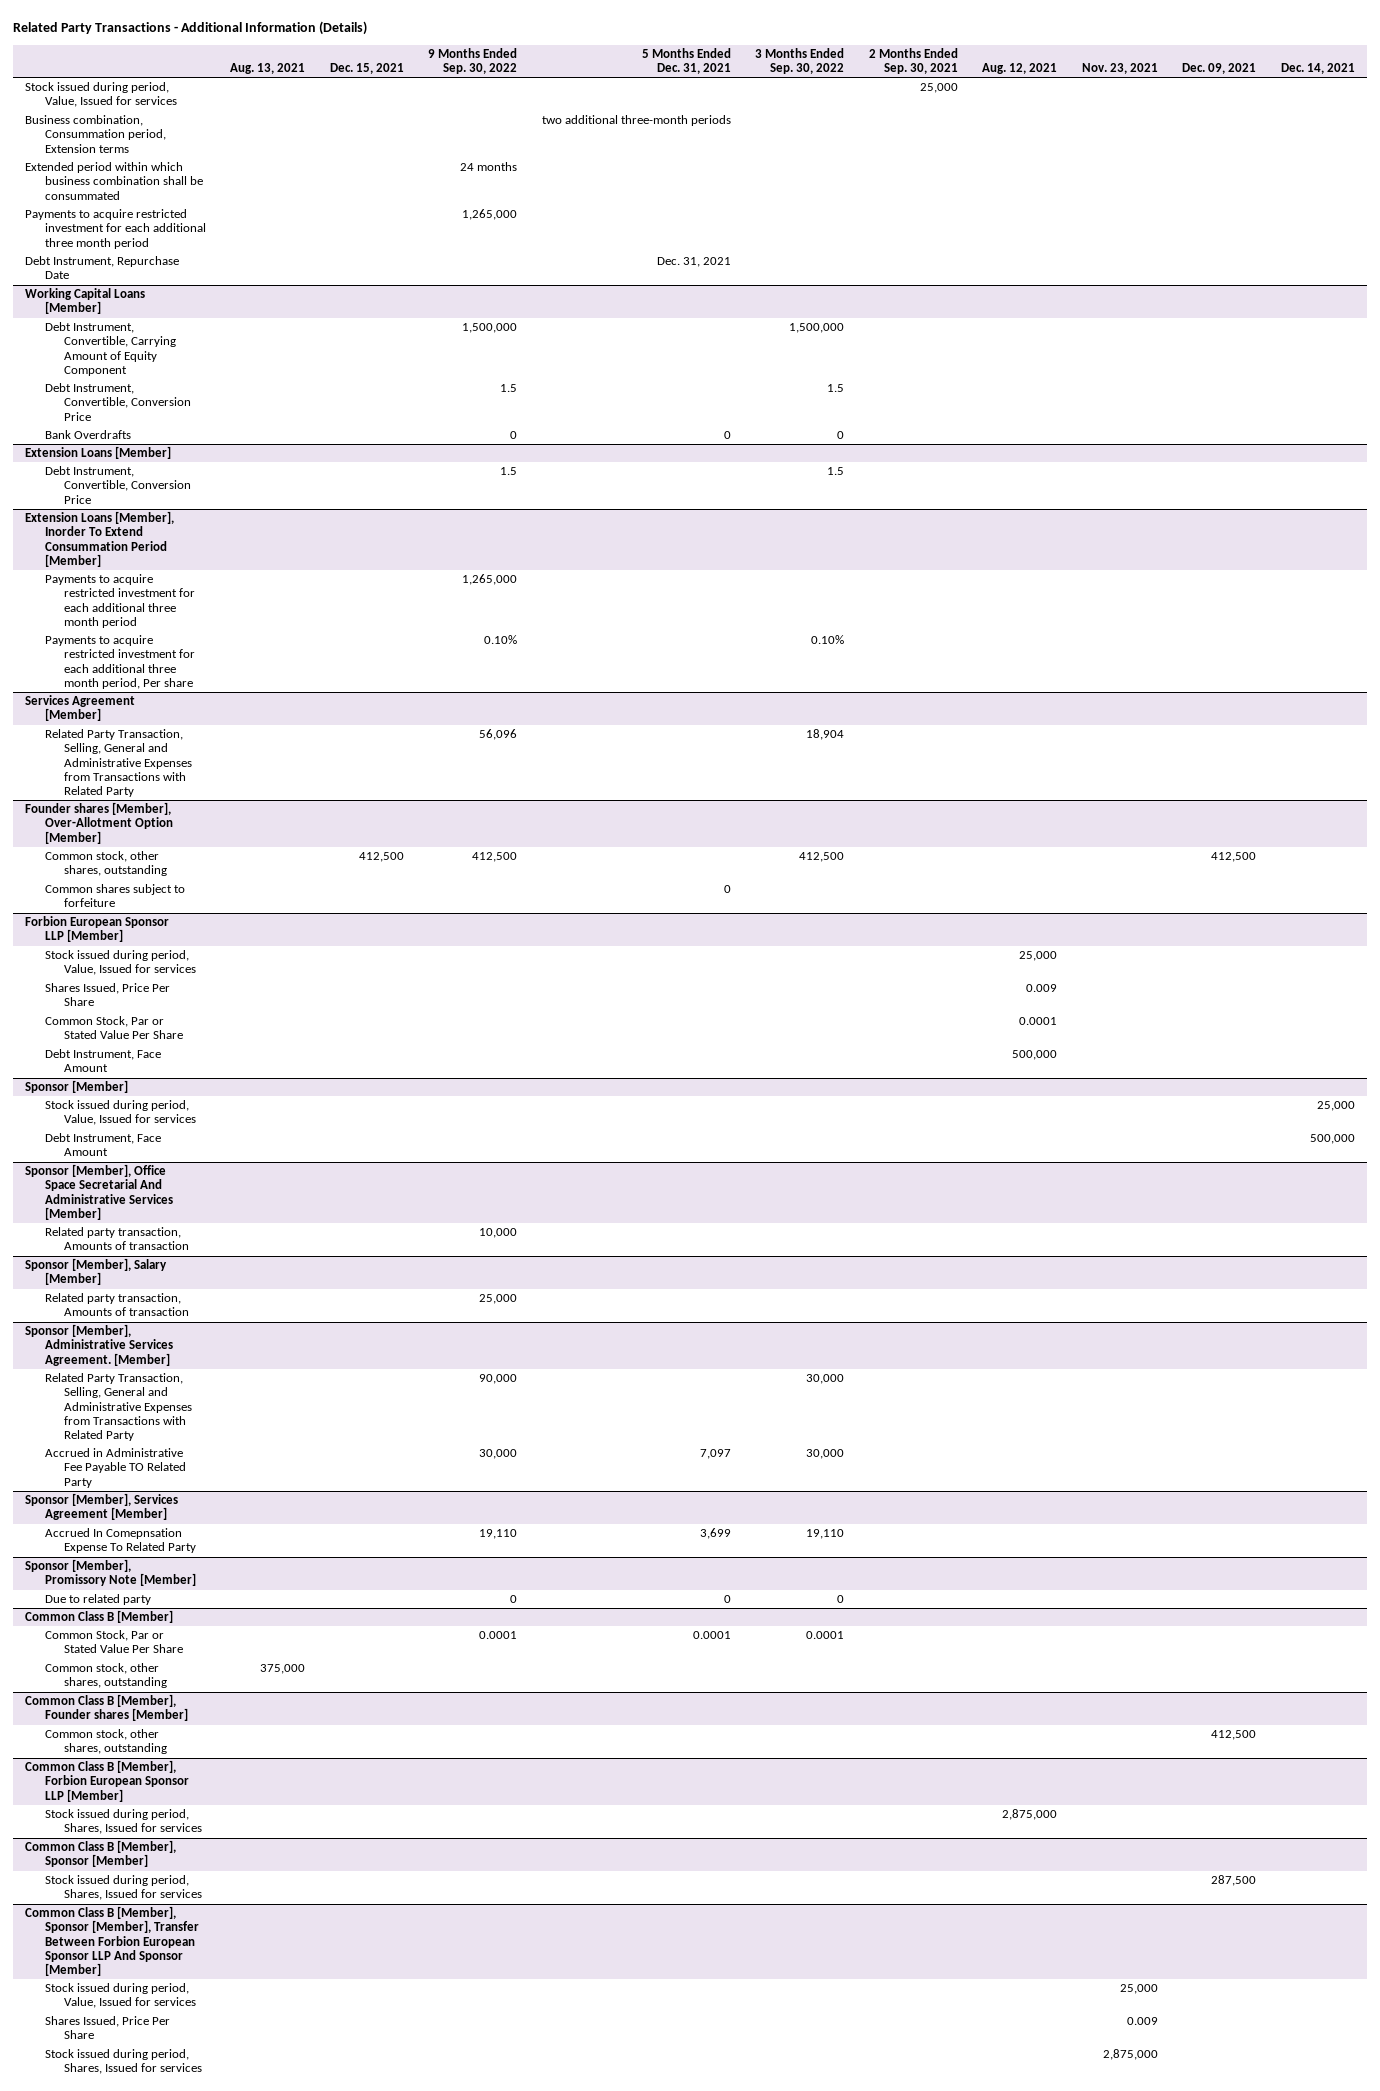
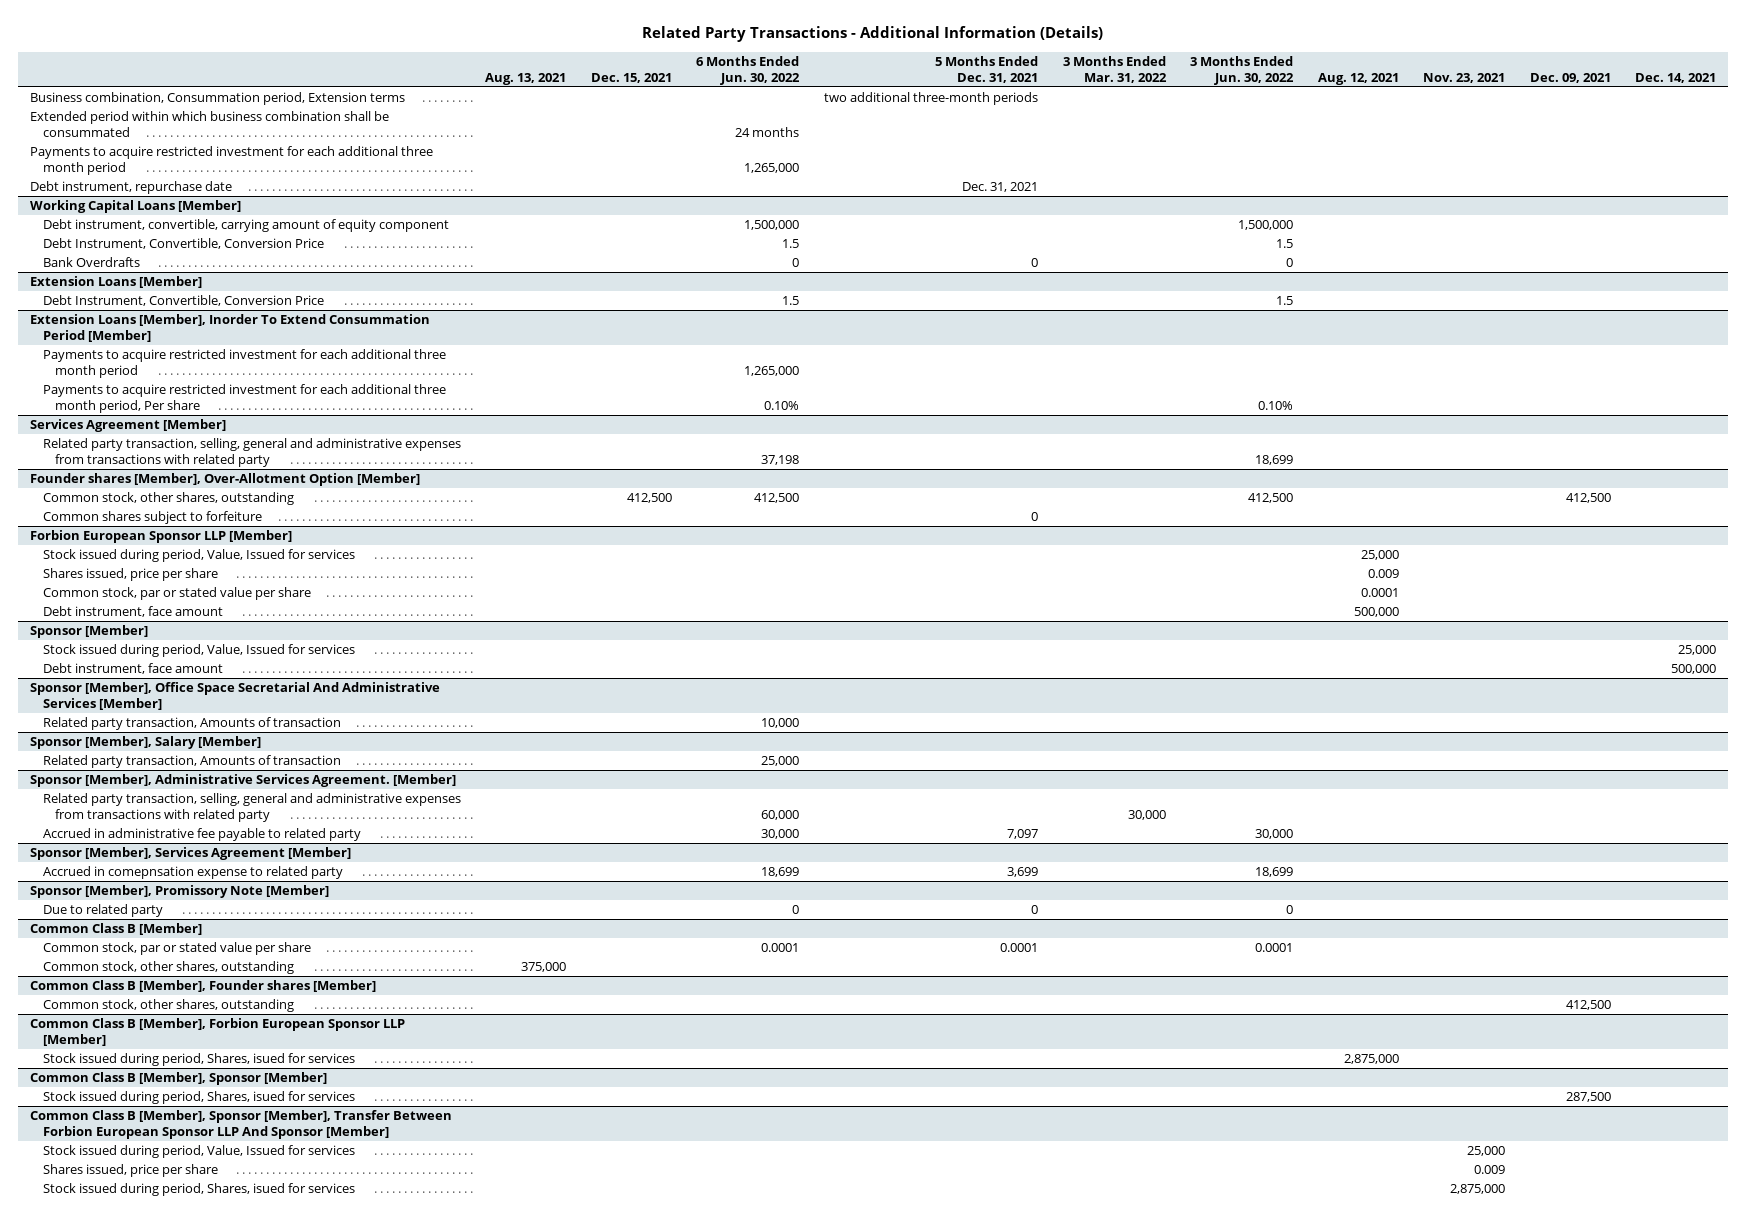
- | Aug. 13, 2021 | Dec. 15, 2021 | 9 Months Ended Sep. 30, 2022 | 5 Months Ended Dec. 31, 2021 | 3 Months Ended Sep. 30, 2022 | 2 Months Ended Sep. 30, 2021 | Aug. 12, 2021 | Nov. 23, 2021 | Dec. 09, 2021 | Dec. 14, 2021
+ | Aug. 13, 2021 | Dec. 15, 2021 | 6 Months Ended Jun. 30, 2022 | 5 Months Ended Dec. 31, 2021 | 3 Months Ended Mar. 31, 2022 | 3 Months Ended Jun. 30, 2022 | Aug. 12, 2021 | Nov. 23, 2021 | Dec. 09, 2021 | Dec. 14, 2021
- Stock issued during period, Value, Issued for services | | | | | | 25,000 | | | |
- Debt Instrument, Repurchase Date | | | | Dec. 31, 2021 | | | | | |
+ Debt instrument, repurchase date | | | | Dec. 31, 2021 | | | | | |
@ Working Capital Loans [Member]
- Debt Instrument, Convertible, Carrying Amount of Equity Component | | | 1,500,000 | | 1,500,000 | | | | |
+ Debt instrument, convertible, carrying amount of equity component | | | 1,500,000 | | | 1,500,000 | | | |
@ Services Agreement [Member]
- Related Party Transaction, Selling, General and Administrative Expenses from Transactions with Related Party | | | 56,096 | | 18,904 | | | | |
+ Related party transaction, selling, general and administrative expenses from transactions with related party | | | 37,198 | | | 18,699 | | | |
@ Forbion European Sponsor LLP [Member]
- Shares Issued, Price Per Share | | | | | | | 0.009 | | |
- Common Stock, Par or Stated Value Per Share | | | | | | | 0.0001 | | |
- Debt Instrument, Face Amount | | | | | | | 500,000 | | |
+ Shares issued, price per share | | | | | | | 0.009 | | |
+ Common stock, par or stated value per share | | | | | | | 0.0001 | | |
+ Debt instrument, face amount | | | | | | | 500,000 | | |
@ Sponsor [Member]
- Debt Instrument, Face Amount | | | | | | | | | | 500,000
+ Debt instrument, face amount | | | | | | | | | | 500,000
@ Sponsor [Member], Administrative Services Agreement. [Member]
- Related Party Transaction, Selling, General and Administrative Expenses from Transactions with Related Party | | | 90,000 | | 30,000 | | | | |
- Accrued in Administrative Fee Payable TO Related Party | | | 30,000 | 7,097 | 30,000 | | | | |
+ Related party transaction, selling, general and administrative expenses from transactions with related party | | | 60,000 | | 30,000 | | | | |
+ Accrued in administrative fee payable to related party | | | 30,000 | 7,097 | | 30,000 | | | |
@ Sponsor [Member], Services Agreement [Member]
- Accrued In Comepnsation Expense To Related Party | | | 19,110 | 3,699 | 19,110 | | | | |
+ Accrued in comepnsation expense to related party | | | 18,699 | 3,699 | | 18,699 | | | |
@ Common Class B [Member]
- Common Stock, Par or Stated Value Per Share | | | 0.0001 | 0.0001 | 0.0001 | | | | |
+ Common stock, par or stated value per share | | | 0.0001 | 0.0001 | | 0.0001 | | | |
@ Common Class B [Member], Forbion European Sponsor LLP [Member]
- Stock issued during period, Shares, Issued for services | | | | | | | 2,875,000 | | |
+ Stock issued during period, Shares, isued for services | | | | | | | 2,875,000 | | |
@ Common Class B [Member], Sponsor [Member]
- Stock issued during period, Shares, Issued for services | | | | | | | | | 287,500 |
+ Stock issued during period, Shares, isued for services | | | | | | | | | 287,500 |
@ Common Class B [Member], Sponsor [Member], Transfer Between Forbion European Sponsor LLP And Sponsor [Member]
- Shares Issued, Price Per Share | | | | | | | | 0.009 | |
- Stock issued during period, Shares, Issued for services | | | | | | | | 2,875,000 | |
+ Shares issued, price per share | | | | | | | | 0.009 | |
+ Stock issued during period, Shares, isued for services | | | | | | | | 2,875,000 | |

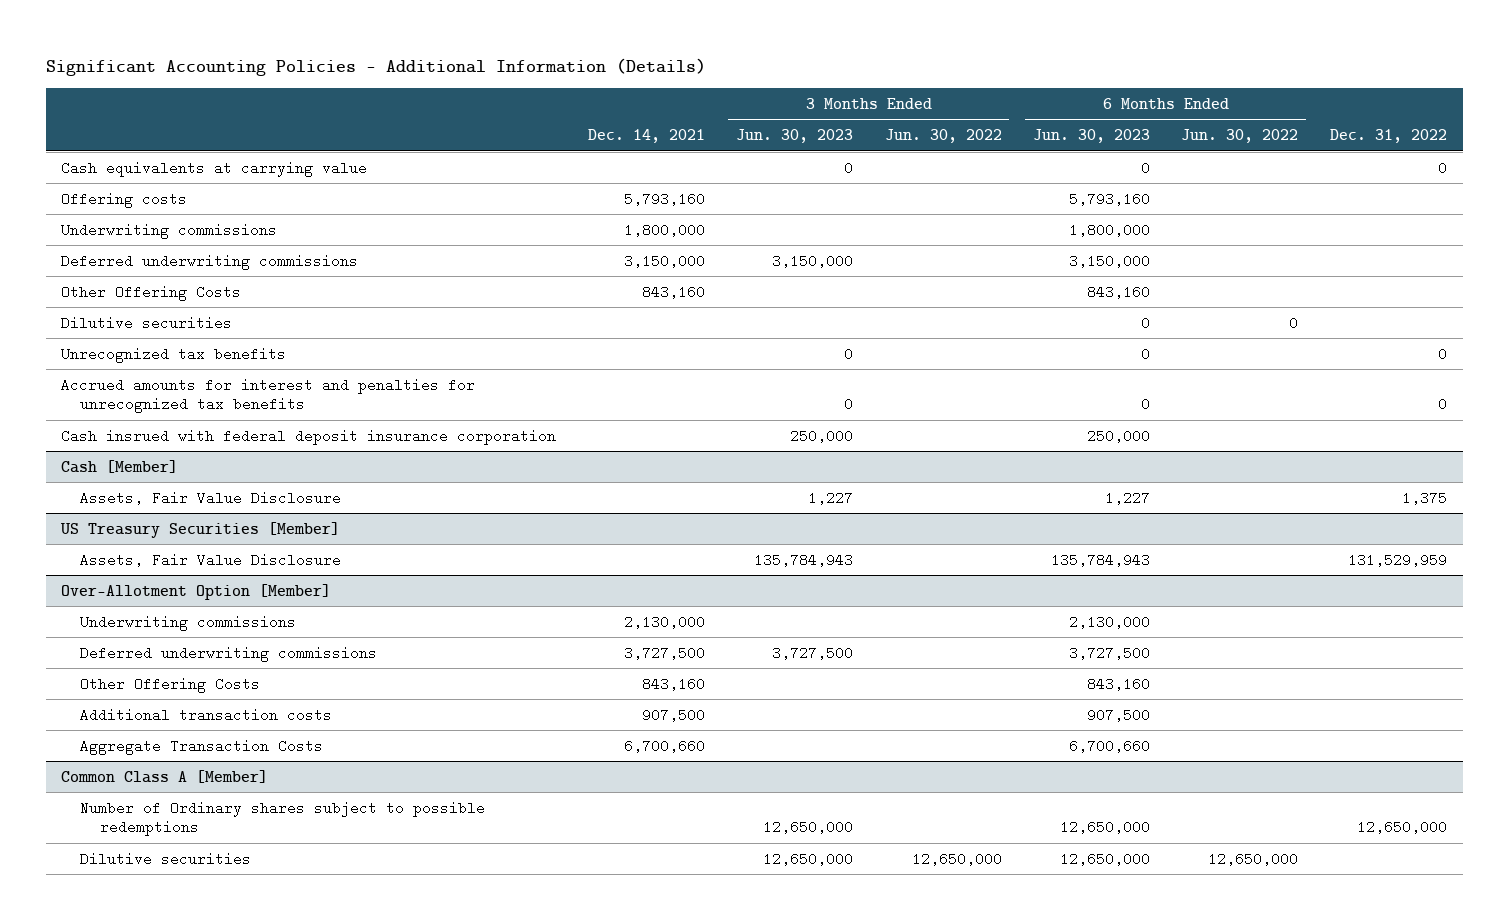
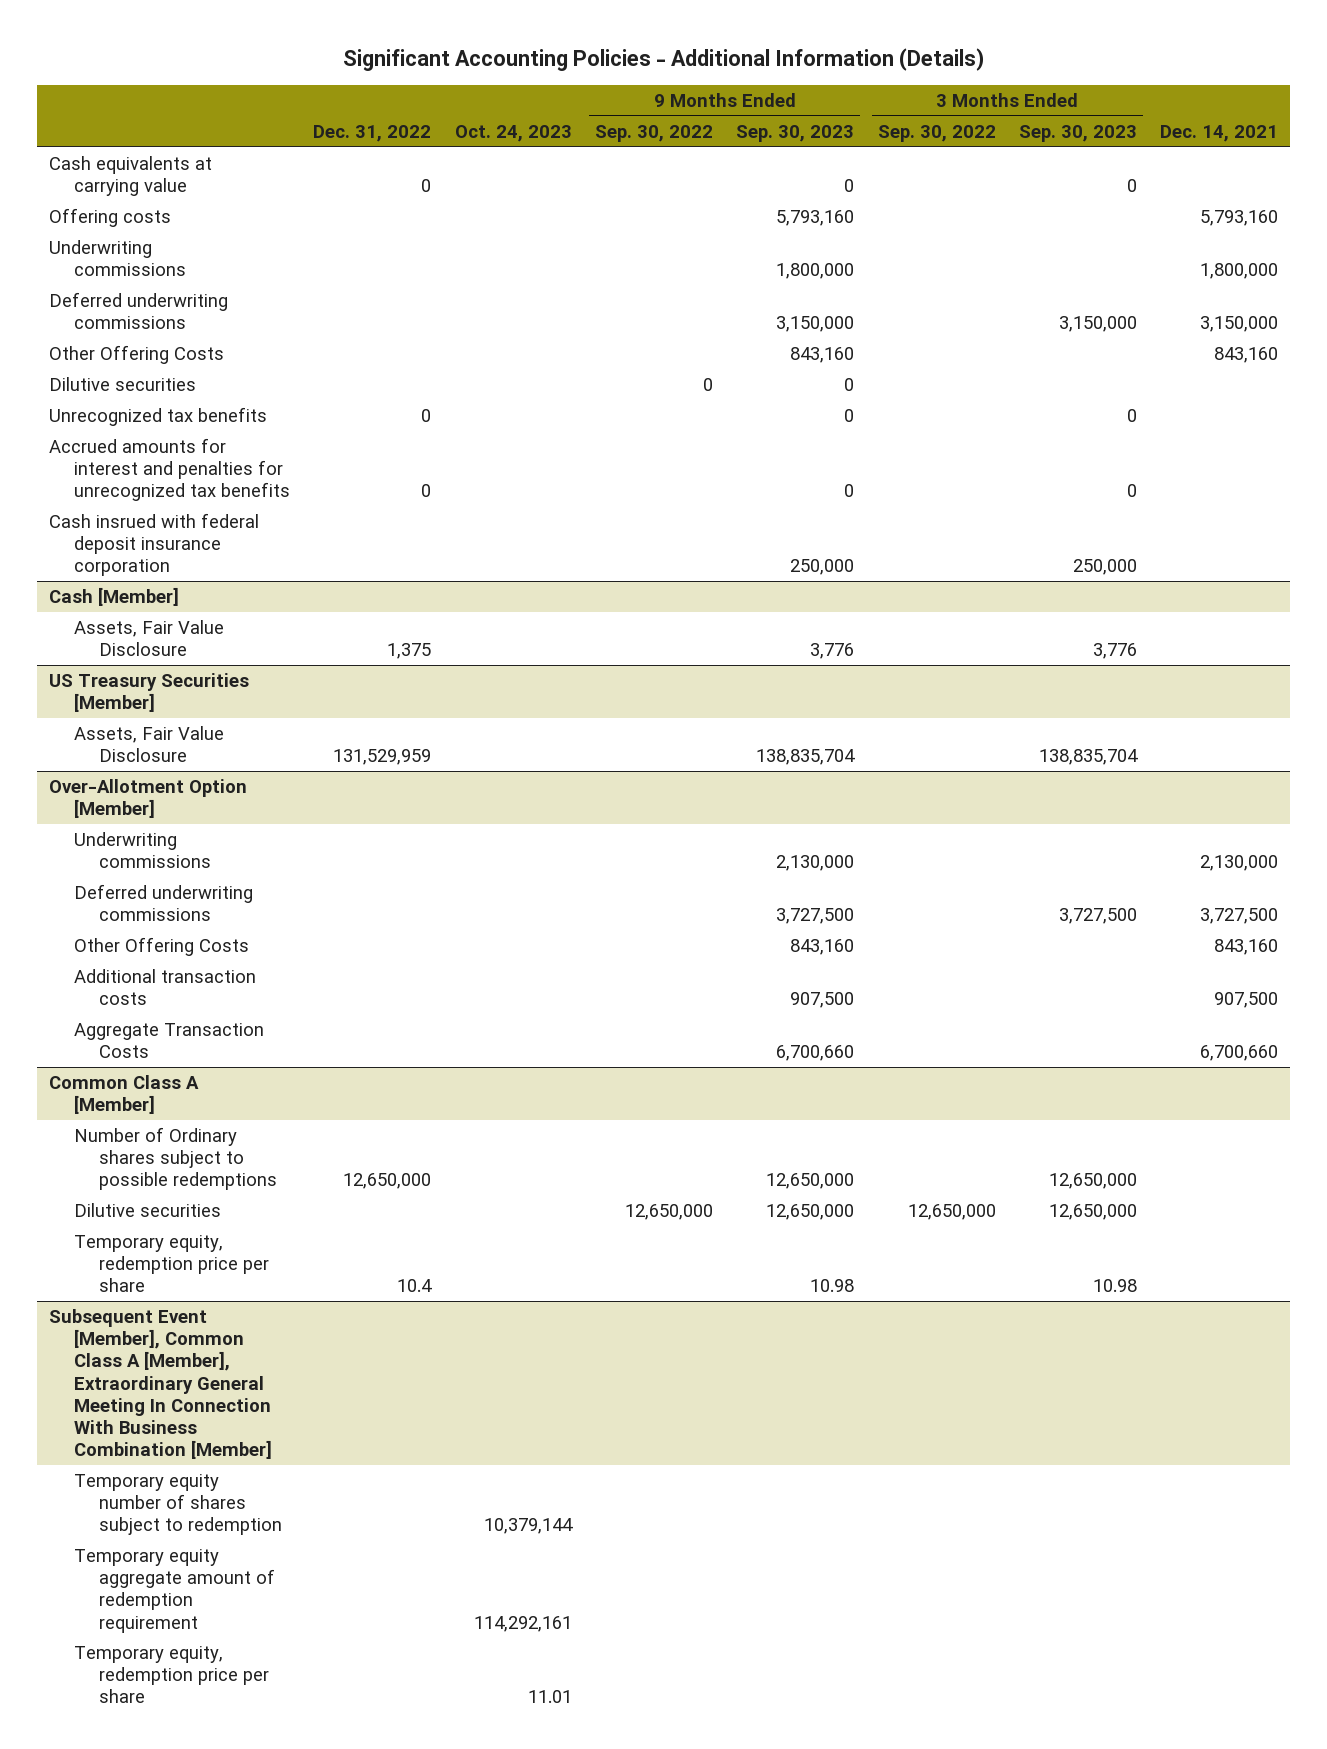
- | Dec. 14, 2021 | 3 Months Ended Jun. 30, 2023 | 3 Months Ended Jun. 30, 2022 | 6 Months Ended Jun. 30, 2023 | 6 Months Ended Jun. 30, 2022 | Dec. 31, 2022
+ | Dec. 31, 2022 | Oct. 24, 2023 | 9 Months Ended Sep. 30, 2022 | 9 Months Ended Sep. 30, 2023 | 3 Months Ended Sep. 30, 2022 | 3 Months Ended Sep. 30, 2023 | Dec. 14, 2021
@ Common Class A [Member]
+ Temporary equity, redemption price per share | 10.4 | | | 10.98 | | 10.98 |
+ Subsequent Event [Member], Common Class A [Member], Extraordinary General Meeting In Connection With Business Combination [Member]
+ Temporary equity number of shares subject to redemption | | 10,379,144 | | | | |
+ Temporary equity aggregate amount of redemption requirement | | 114,292,161 | | | | |
+ Temporary equity, redemption price per share | | 11.01 | | | | |

